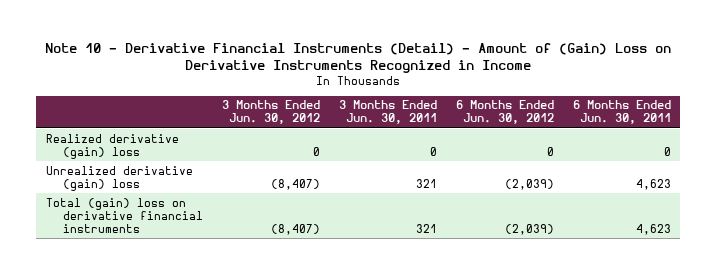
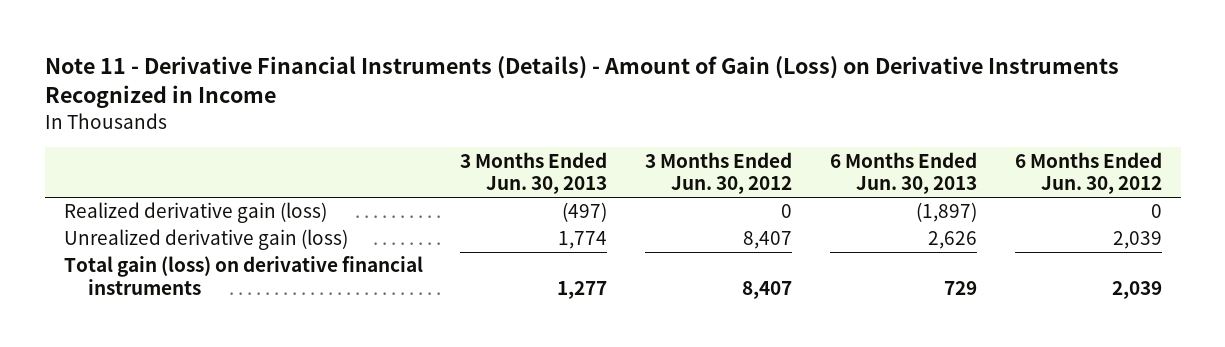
- Note 10 - Derivative Financial Instruments (Detail) - Amount of (Gain) Loss on Derivative Instruments Recognized in Income
+ Note 11 - Derivative Financial Instruments (Details) - Amount of Gain (Loss) on Derivative Instruments Recognized in Income
- | 3 Months Ended Jun. 30, 2012 | 3 Months Ended Jun. 30, 2011 | 6 Months Ended Jun. 30, 2012 | 6 Months Ended Jun. 30, 2011
+ | 3 Months Ended Jun. 30, 2013 | 3 Months Ended Jun. 30, 2012 | 6 Months Ended Jun. 30, 2013 | 6 Months Ended Jun. 30, 2012
- Realized derivative (gain) loss | 0 | 0 | 0 | 0
- Unrealized derivative (gain) loss | (8,407) | 321 | (2,039) | 4,623
- Total (gain) loss on derivative financial instruments | (8,407) | 321 | (2,039) | 4,623
+ Realized derivative gain (loss) | (497) | 0 | (1,897) | 0
+ Unrealized derivative gain (loss) | 1,774 | 8,407 | 2,626 | 2,039
+ Total gain (loss) on derivative financial instruments | 1,277 | 8,407 | 729 | 2,039

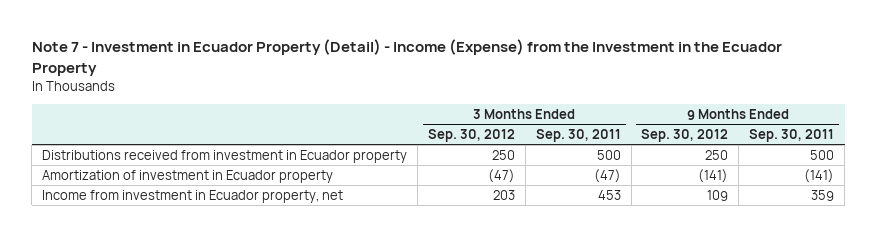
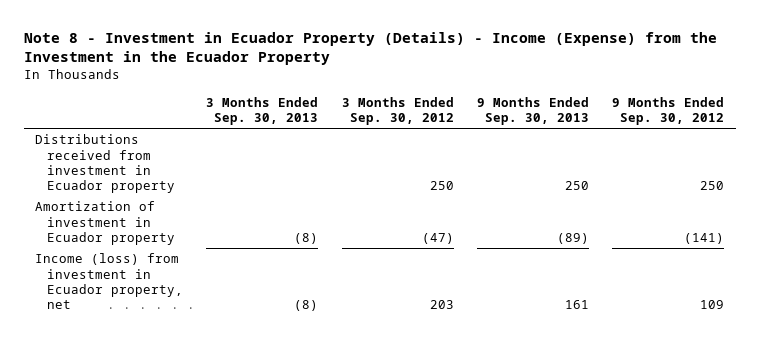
- Note 7 - Investment in Ecuador Property (Detail) - Income (Expense) from the Investment in the Ecuador Property
+ Note 8 - Investment in Ecuador Property (Details) - Income (Expense) from the Investment in the Ecuador Property
- | 3 Months Ended Sep. 30, 2012 | 3 Months Ended Sep. 30, 2011 | 9 Months Ended Sep. 30, 2012 | 9 Months Ended Sep. 30, 2011
+ | 3 Months Ended Sep. 30, 2013 | 3 Months Ended Sep. 30, 2012 | 9 Months Ended Sep. 30, 2013 | 9 Months Ended Sep. 30, 2012
- Income from investment in Ecuador property, net | 203 | 453 | 109 | 359
+ Income (loss) from investment in Ecuador property, net | (8) | 203 | 161 | 109

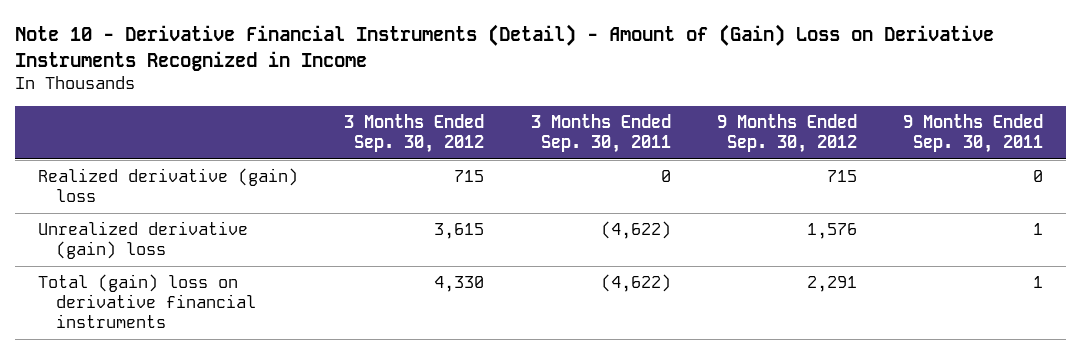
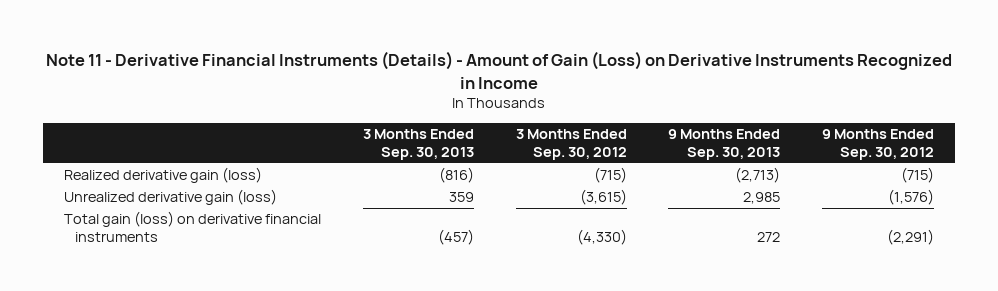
- Note 10 - Derivative Financial Instruments (Detail) - Amount of (Gain) Loss on Derivative Instruments Recognized in Income
+ Note 11 - Derivative Financial Instruments (Details) - Amount of Gain (Loss) on Derivative Instruments Recognized in Income
- | 3 Months Ended Sep. 30, 2012 | 3 Months Ended Sep. 30, 2011 | 9 Months Ended Sep. 30, 2012 | 9 Months Ended Sep. 30, 2011
+ | 3 Months Ended Sep. 30, 2013 | 3 Months Ended Sep. 30, 2012 | 9 Months Ended Sep. 30, 2013 | 9 Months Ended Sep. 30, 2012
- Realized derivative (gain) loss | 715 | 0 | 715 | 0
- Unrealized derivative (gain) loss | 3,615 | (4,622) | 1,576 | 1
- Total (gain) loss on derivative financial instruments | 4,330 | (4,622) | 2,291 | 1
+ Realized derivative gain (loss) | (816) | (715) | (2,713) | (715)
+ Unrealized derivative gain (loss) | 359 | (3,615) | 2,985 | (1,576)
+ Total gain (loss) on derivative financial instruments | (457) | (4,330) | 272 | (2,291)

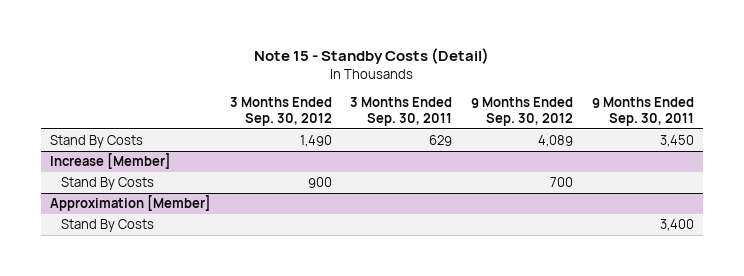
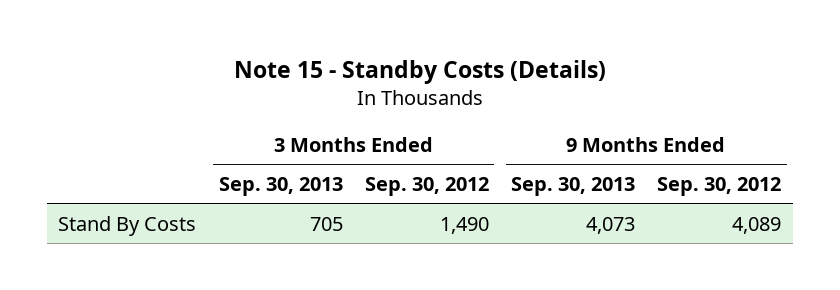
- Note 15 - Standby Costs (Detail)
+ Note 15 - Standby Costs (Details)
- | 3 Months Ended Sep. 30, 2012 | 3 Months Ended Sep. 30, 2011 | 9 Months Ended Sep. 30, 2012 | 9 Months Ended Sep. 30, 2011
+ | 3 Months Ended Sep. 30, 2013 | 3 Months Ended Sep. 30, 2012 | 9 Months Ended Sep. 30, 2013 | 9 Months Ended Sep. 30, 2012
- Increase [Member]
- Stand By Costs | 900 | | 700 |
- Approximation [Member]
- Stand By Costs | | | | 3,400

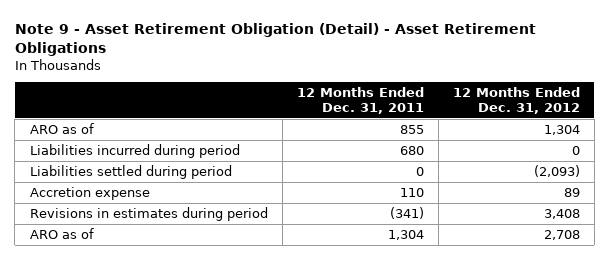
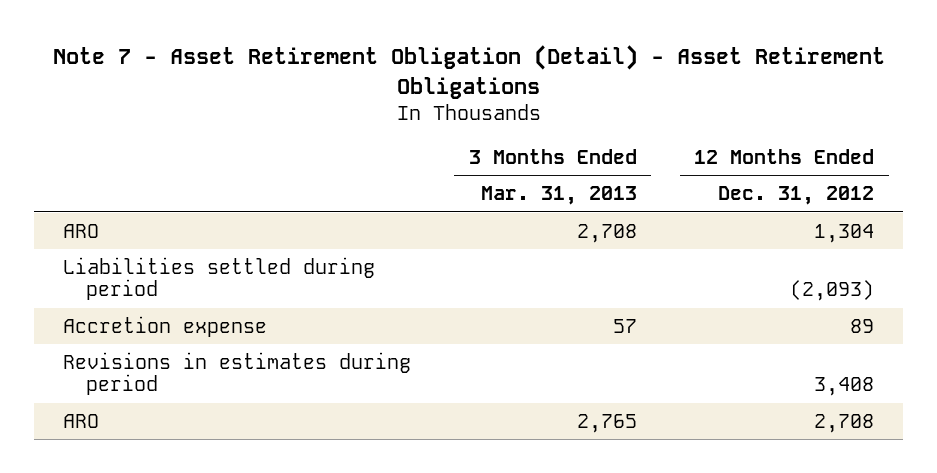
- Note 9 - Asset Retirement Obligation (Detail) - Asset Retirement Obligations
+ Note 7 - Asset Retirement Obligation (Detail) - Asset Retirement Obligations
- | 12 Months Ended Dec. 31, 2011 | 12 Months Ended Dec. 31, 2012
+ | 3 Months Ended Mar. 31, 2013 | 12 Months Ended Dec. 31, 2012
- ARO as of | 855 | 1,304
- Liabilities incurred during period | 680 | 0
+ ARO | 2,708 | 1,304
- ARO as of | 1,304 | 2,708
+ ARO | 2,765 | 2,708

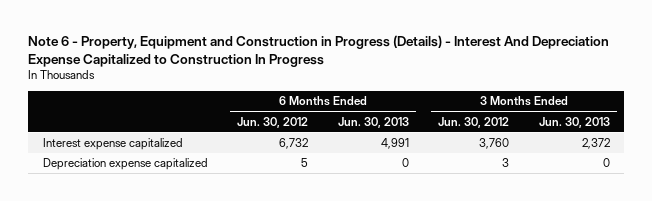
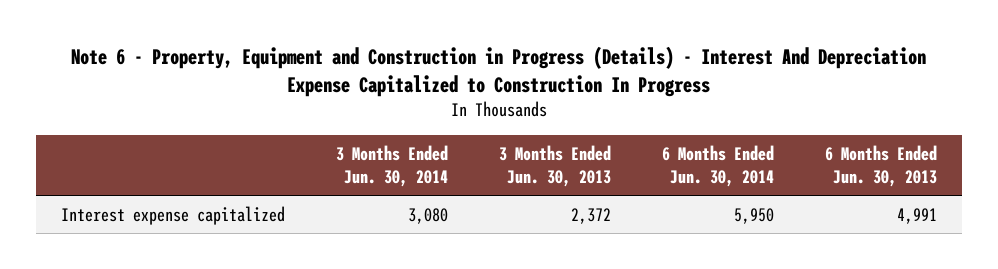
- | 6 Months Ended Jun. 30, 2012 | 6 Months Ended Jun. 30, 2013 | 3 Months Ended Jun. 30, 2012 | 3 Months Ended Jun. 30, 2013
+ | 3 Months Ended Jun. 30, 2014 | 3 Months Ended Jun. 30, 2013 | 6 Months Ended Jun. 30, 2014 | 6 Months Ended Jun. 30, 2013
- Depreciation expense capitalized | 5 | 0 | 3 | 0

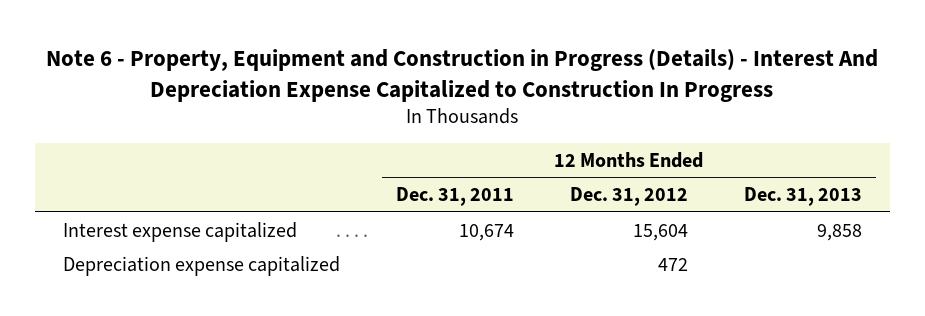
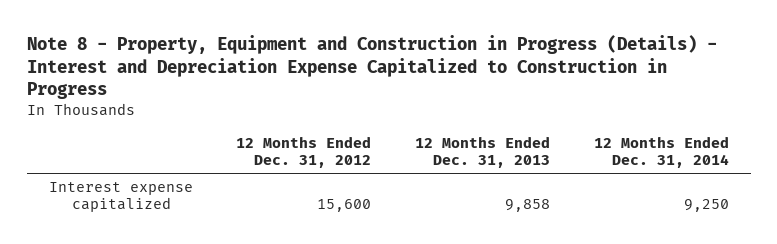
- Note 6 - Property, Equipment and Construction in Progress (Details) - Interest And Depreciation Expense Capitalized to Construction In Progress
+ Note 8 - Property, Equipment and Construction in Progress (Details) - Interest and Depreciation Expense Capitalized to Construction in Progress
- | 12 Months Ended Dec. 31, 2011 | 12 Months Ended Dec. 31, 2012 | 12 Months Ended Dec. 31, 2013
+ | 12 Months Ended Dec. 31, 2012 | 12 Months Ended Dec. 31, 2013 | 12 Months Ended Dec. 31, 2014
- Interest expense capitalized | 10,674 | 15,604 | 9,858
- Depreciation expense capitalized | | 472 |
+ Interest expense capitalized | 15,600 | 9,858 | 9,250

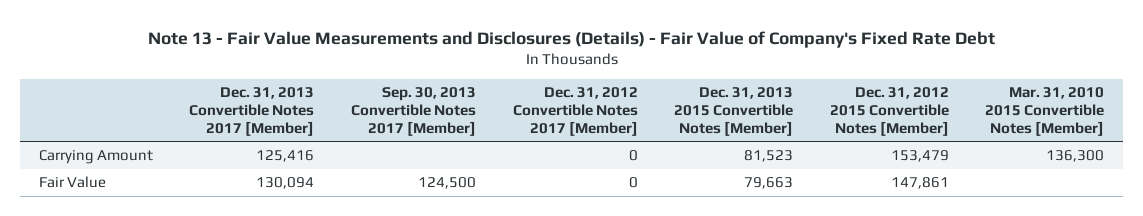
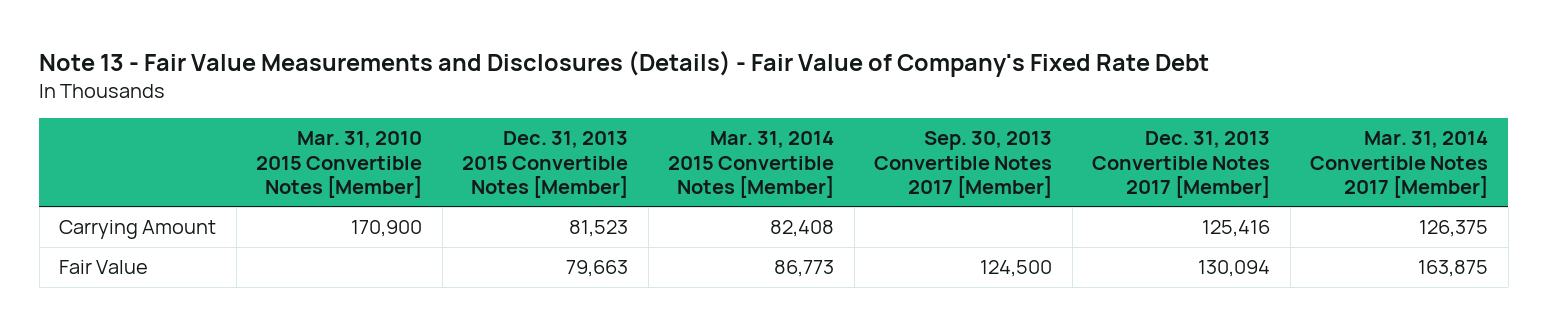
- | Dec. 31, 2013 Convertible Notes 2017 [Member] | Sep. 30, 2013 Convertible Notes 2017 [Member] | Dec. 31, 2012 Convertible Notes 2017 [Member] | Dec. 31, 2013 2015 Convertible Notes [Member] | Dec. 31, 2012 2015 Convertible Notes [Member] | Mar. 31, 2010 2015 Convertible Notes [Member]
+ | Mar. 31, 2010 2015 Convertible Notes [Member] | Dec. 31, 2013 2015 Convertible Notes [Member] | Mar. 31, 2014 2015 Convertible Notes [Member] | Sep. 30, 2013 Convertible Notes 2017 [Member] | Dec. 31, 2013 Convertible Notes 2017 [Member] | Mar. 31, 2014 Convertible Notes 2017 [Member]
- Carrying Amount | 125,416 | | 0 | 81,523 | 153,479 | 136,300
+ Carrying Amount | 170,900 | 81,523 | 82,408 | | 125,416 | 126,375

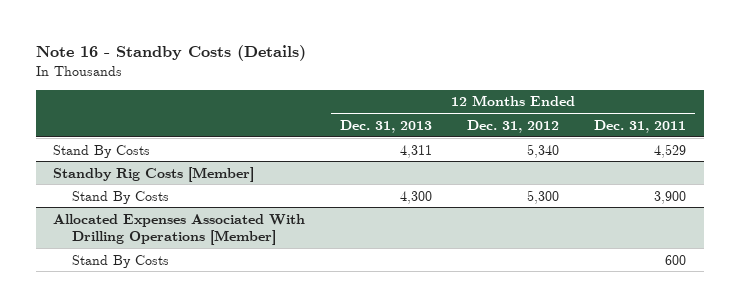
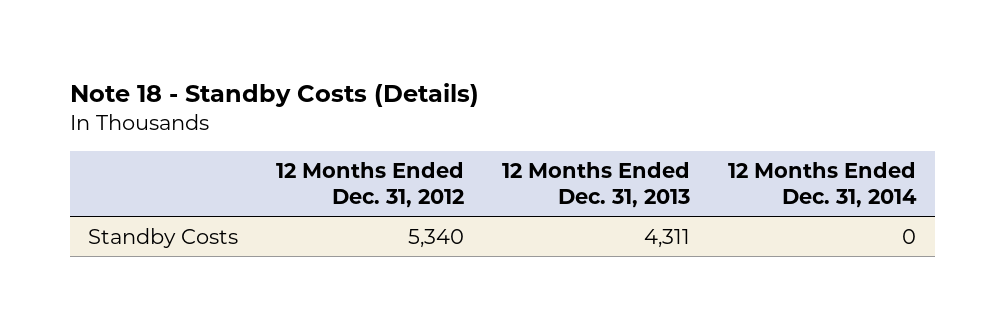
- Note 16 - Standby Costs (Details)
+ Note 18 - Standby Costs (Details)
- | 12 Months Ended Dec. 31, 2013 | 12 Months Ended Dec. 31, 2012 | 12 Months Ended Dec. 31, 2011
+ | 12 Months Ended Dec. 31, 2012 | 12 Months Ended Dec. 31, 2013 | 12 Months Ended Dec. 31, 2014
- Stand By Costs | 4,311 | 5,340 | 4,529
- Standby Rig Costs [Member]
- Stand By Costs | 4,300 | 5,300 | 3,900
- Allocated Expenses Associated With Drilling Operations [Member]
- Stand By Costs | | | 600
+ Standby Costs | 5,340 | 4,311 | 0

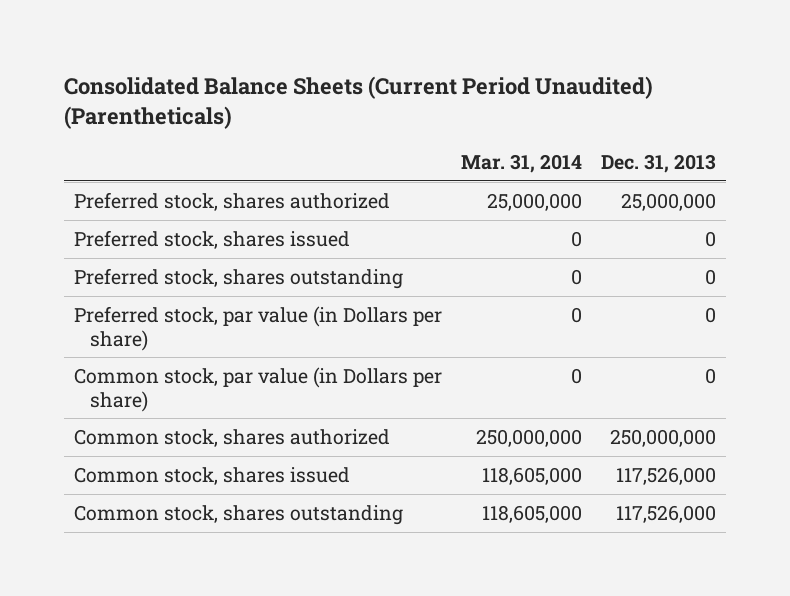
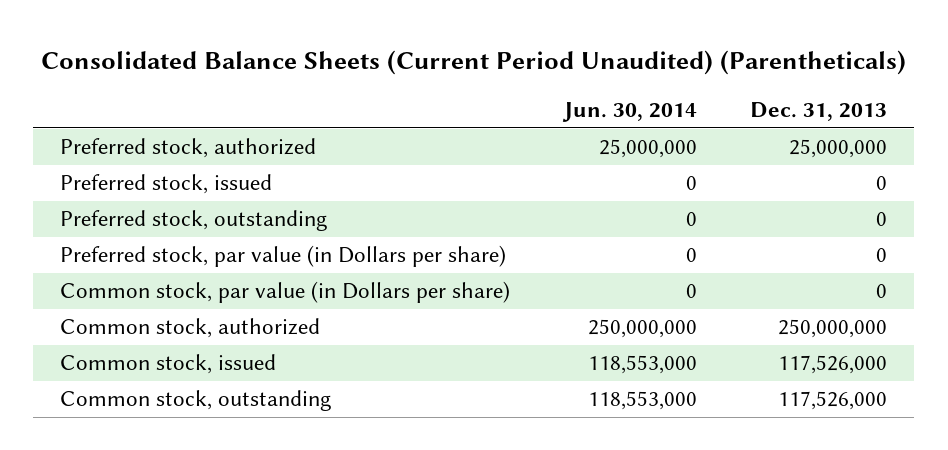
- | Mar. 31, 2014 | Dec. 31, 2013
+ | Jun. 30, 2014 | Dec. 31, 2013
- Preferred stock, shares authorized | 25,000,000 | 25,000,000
- Preferred stock, shares issued | 0 | 0
- Preferred stock, shares outstanding | 0 | 0
+ Preferred stock, authorized | 25,000,000 | 25,000,000
+ Preferred stock, issued | 0 | 0
+ Preferred stock, outstanding | 0 | 0
- Common stock, shares authorized | 250,000,000 | 250,000,000
- Common stock, shares issued | 118,605,000 | 117,526,000
- Common stock, shares outstanding | 118,605,000 | 117,526,000
+ Common stock, authorized | 250,000,000 | 250,000,000
+ Common stock, issued | 118,553,000 | 117,526,000
+ Common stock, outstanding | 118,553,000 | 117,526,000

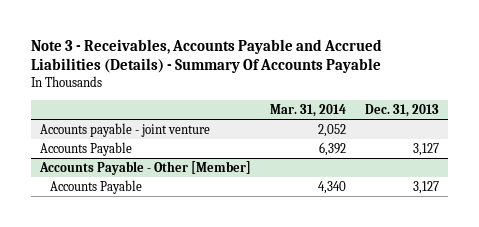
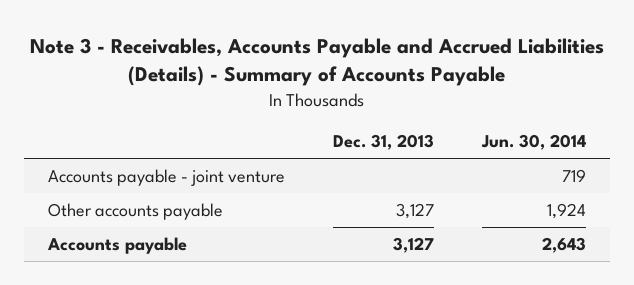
- Note 3 - Receivables, Accounts Payable and Accrued Liabilities (Details) - Summary Of Accounts Payable
+ Note 3 - Receivables, Accounts Payable and Accrued Liabilities (Details) - Summary of Accounts Payable
- | Mar. 31, 2014 | Dec. 31, 2013
+ | Dec. 31, 2013 | Jun. 30, 2014
- Accounts Payable | 6,392 | 3,127
- Accounts Payable - Other [Member]
- Accounts Payable | 4,340 | 3,127
+ Other accounts payable | 3,127 | 1,924
+ Accounts payable | 3,127 | 2,643

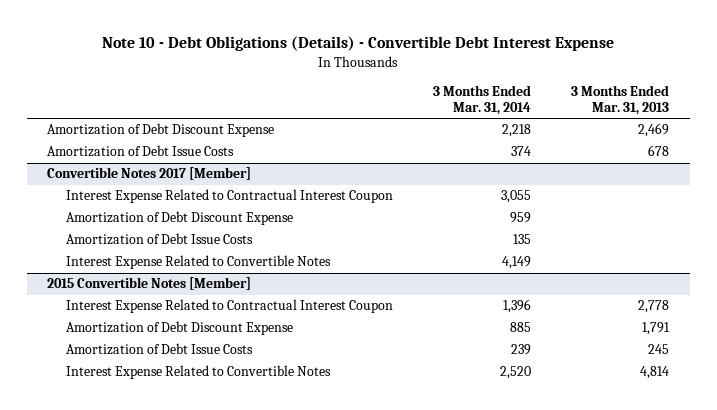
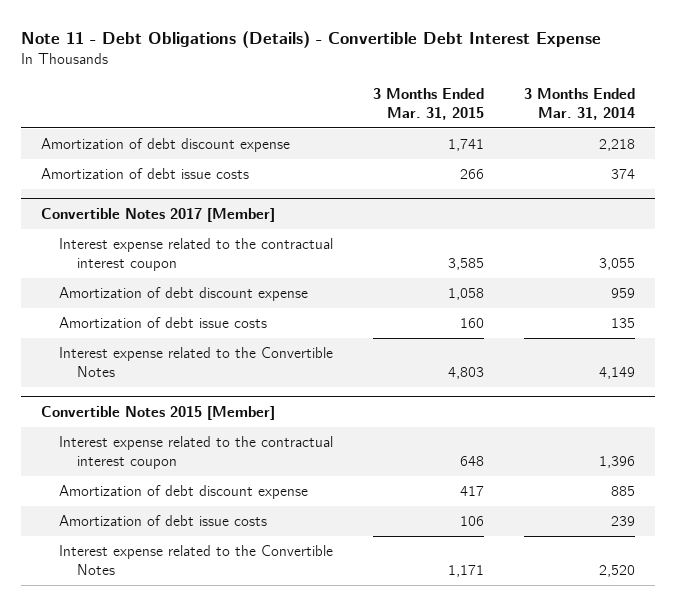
- Note 10 - Debt Obligations (Details) - Convertible Debt Interest Expense
+ Note 11 - Debt Obligations (Details) - Convertible Debt Interest Expense
- | 3 Months Ended Mar. 31, 2014 | 3 Months Ended Mar. 31, 2013
+ | 3 Months Ended Mar. 31, 2015 | 3 Months Ended Mar. 31, 2014
- Amortization of Debt Discount Expense | 2,218 | 2,469
- Amortization of Debt Issue Costs | 374 | 678
+ Amortization of debt discount expense | 1,741 | 2,218
+ Amortization of debt issue costs | 266 | 374
@ Convertible Notes 2017 [Member]
- Interest Expense Related to Contractual Interest Coupon | 3,055 |
- Amortization of Debt Discount Expense | 959 |
- Amortization of Debt Issue Costs | 135 |
- Interest Expense Related to Convertible Notes | 4,149 |
- 2015 Convertible Notes [Member]
- Interest Expense Related to Contractual Interest Coupon | 1,396 | 2,778
- Amortization of Debt Discount Expense | 885 | 1,791
- Amortization of Debt Issue Costs | 239 | 245
- Interest Expense Related to Convertible Notes | 2,520 | 4,814
@ Convertible Notes 2017 [Member]
+ Interest expense related to the contractual interest coupon | 3,585 | 3,055
+ Amortization of debt discount expense | 1,058 | 959
+ Amortization of debt issue costs | 160 | 135
+ Interest expense related to the Convertible Notes | 4,803 | 4,149
+ Convertible Notes 2015 [Member]
+ Interest expense related to the contractual interest coupon | 648 | 1,396
+ Amortization of debt discount expense | 417 | 885
+ Amortization of debt issue costs | 106 | 239
+ Interest expense related to the Convertible Notes | 1,171 | 2,520

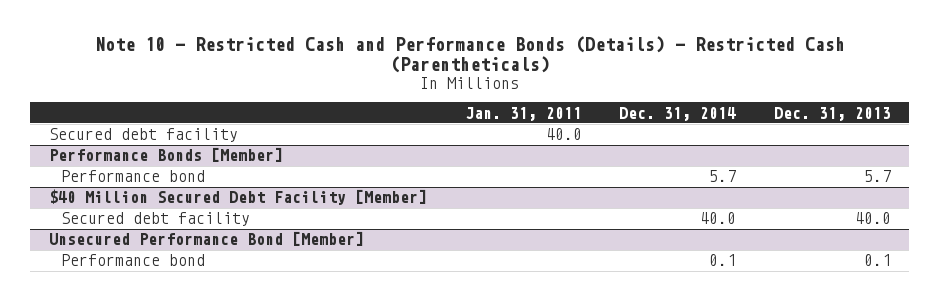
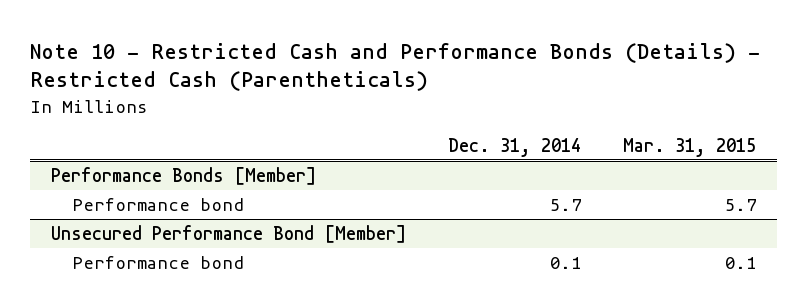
- | Jan. 31, 2011 | Dec. 31, 2014 | Dec. 31, 2013
+ | Dec. 31, 2014 | Mar. 31, 2015
- Secured debt facility | 40.0 | |
- $40 Million Secured Debt Facility [Member]
- Secured debt facility | | 40.0 | 40.0

